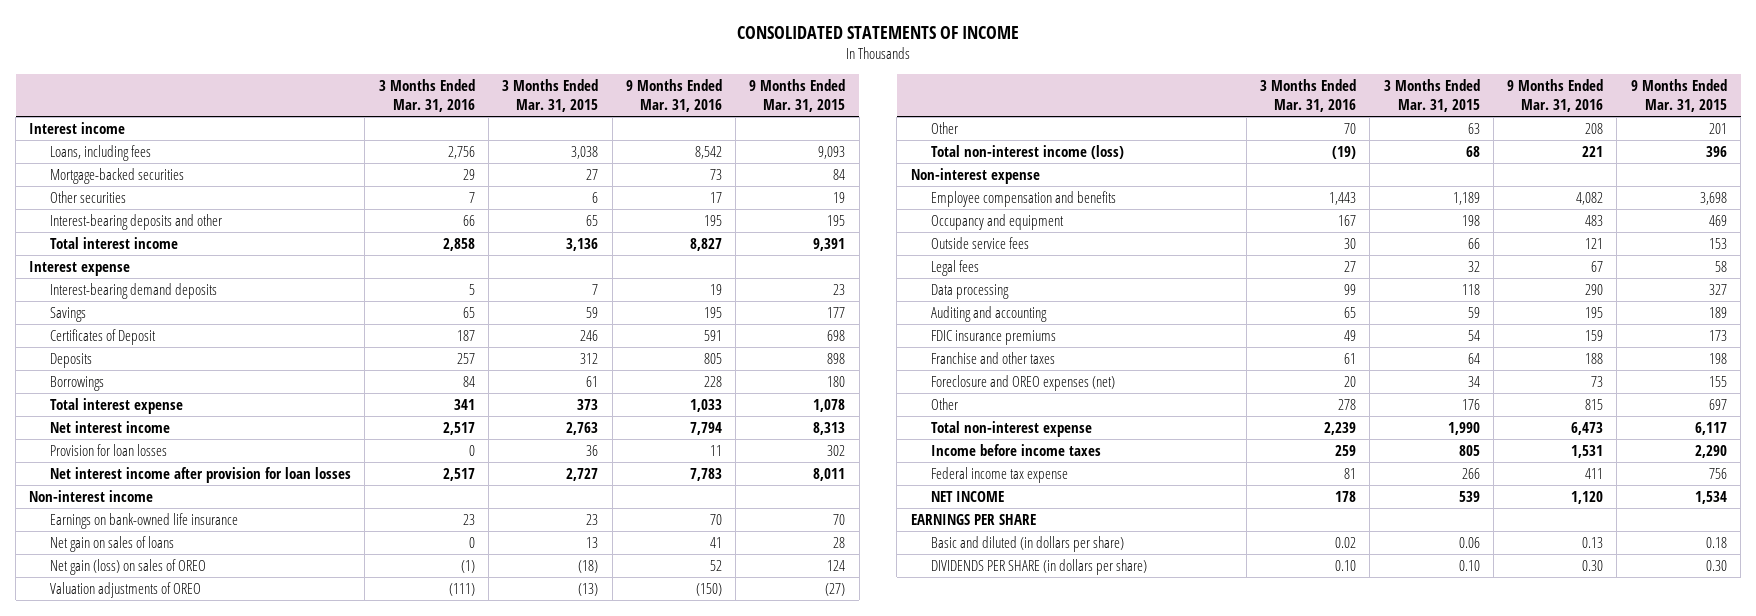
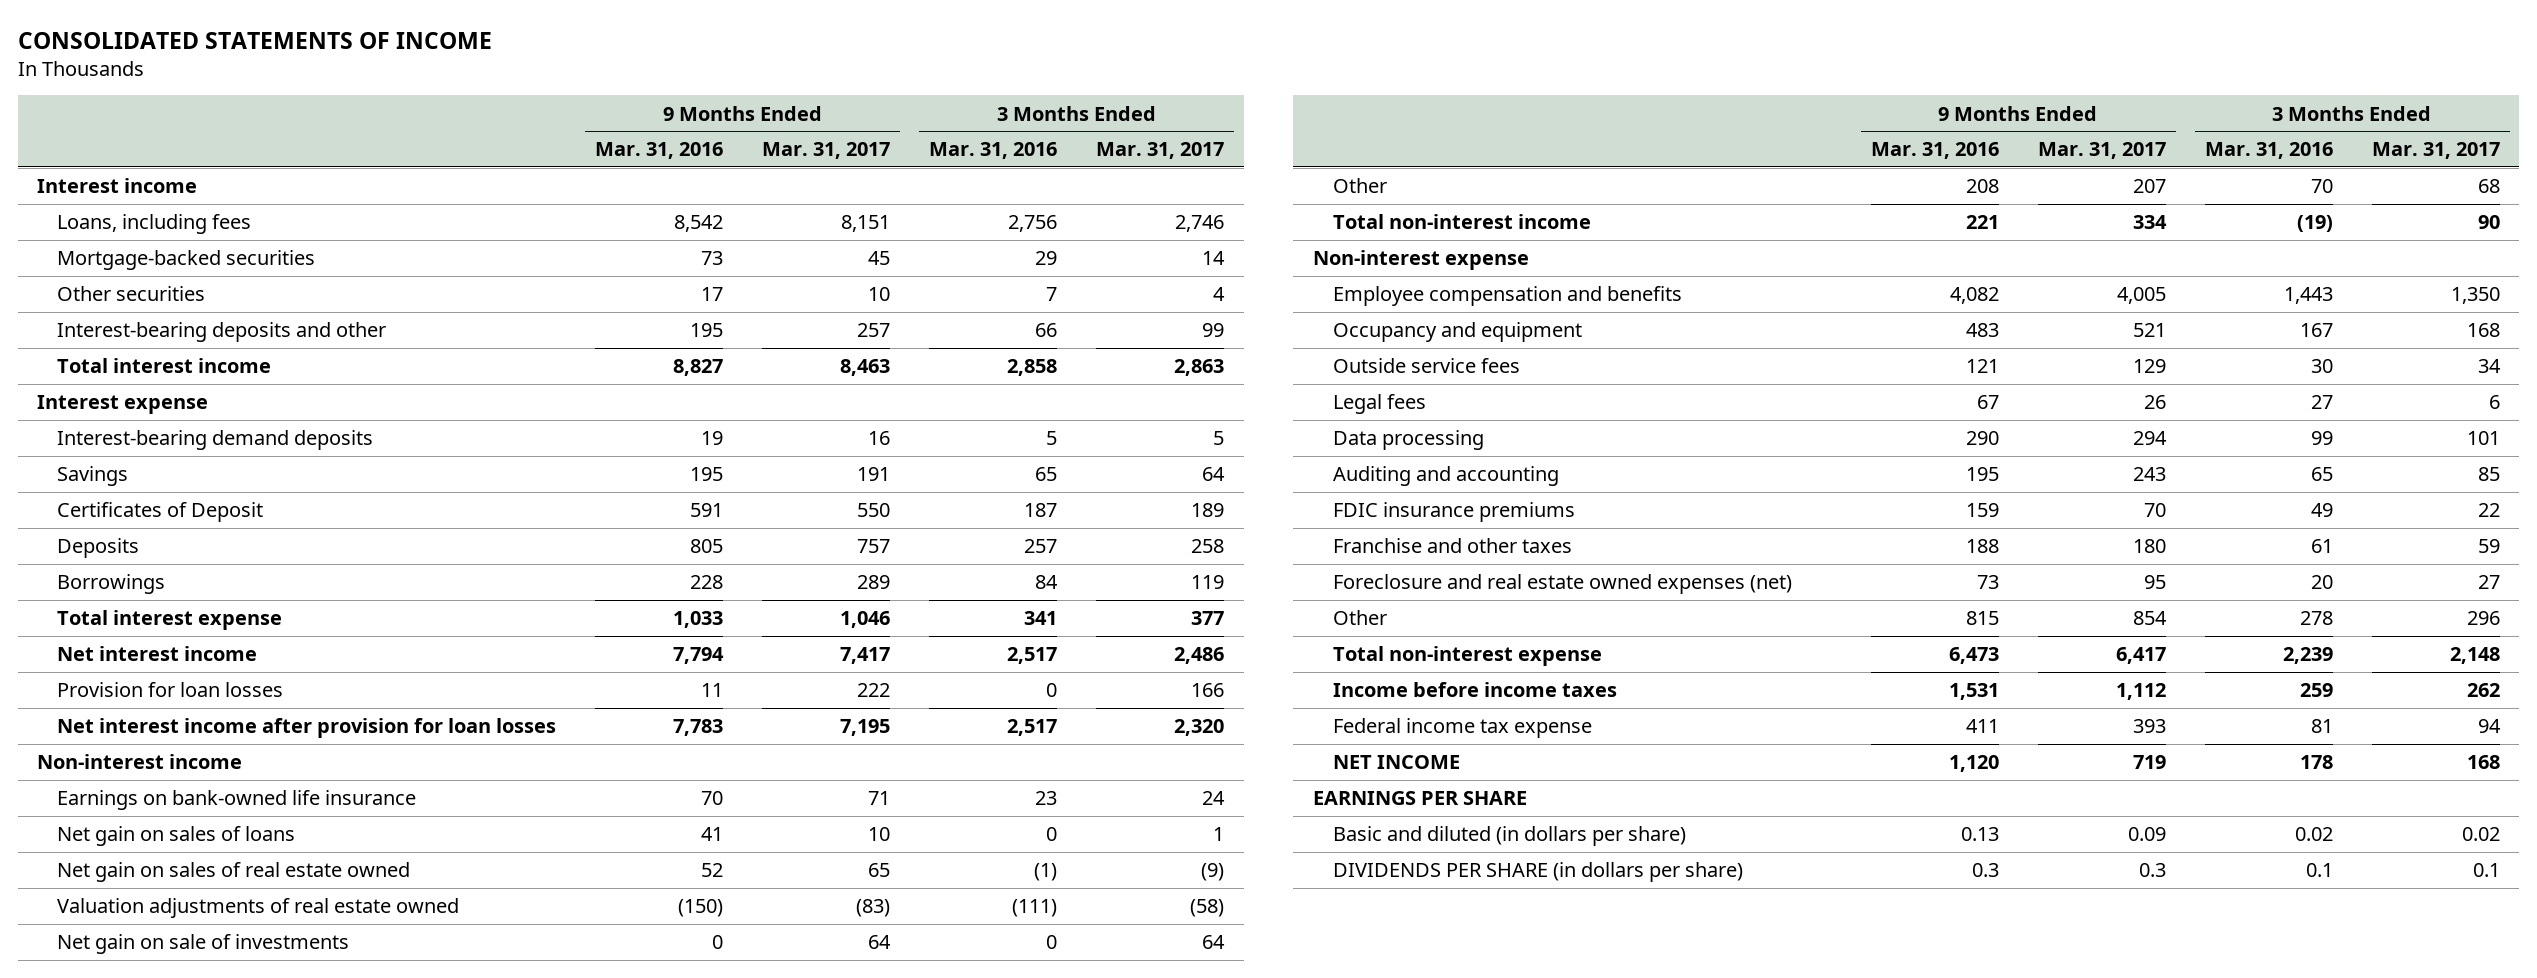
- | 3 Months Ended Mar. 31, 2016 | 3 Months Ended Mar. 31, 2015 | 9 Months Ended Mar. 31, 2016 | 9 Months Ended Mar. 31, 2015
+ | 9 Months Ended Mar. 31, 2016 | 9 Months Ended Mar. 31, 2017 | 3 Months Ended Mar. 31, 2016 | 3 Months Ended Mar. 31, 2017
- Net gain (loss) on sales of OREO | (1) | (18) | 52 | 124
- Valuation adjustments of OREO | (111) | (13) | (150) | (27)
+ Net gain on sales of real estate owned | 52 | 65 | (1) | (9)
+ Valuation adjustments of real estate owned | (150) | (83) | (111) | (58)
+ Net gain on sale of investments | 0 | 64 | 0 | 64
- Total non-interest income (loss) | (19) | 68 | 221 | 396
+ Total non-interest income | 221 | 334 | (19) | 90
- Foreclosure and OREO expenses (net) | 20 | 34 | 73 | 155
+ Foreclosure and real estate owned expenses (net) | 73 | 95 | 20 | 27
- DIVIDENDS PER SHARE (in dollars per share) | 0.10 | 0.10 | 0.30 | 0.30
+ DIVIDENDS PER SHARE (in dollars per share) | 0.3 | 0.3 | 0.1 | 0.1

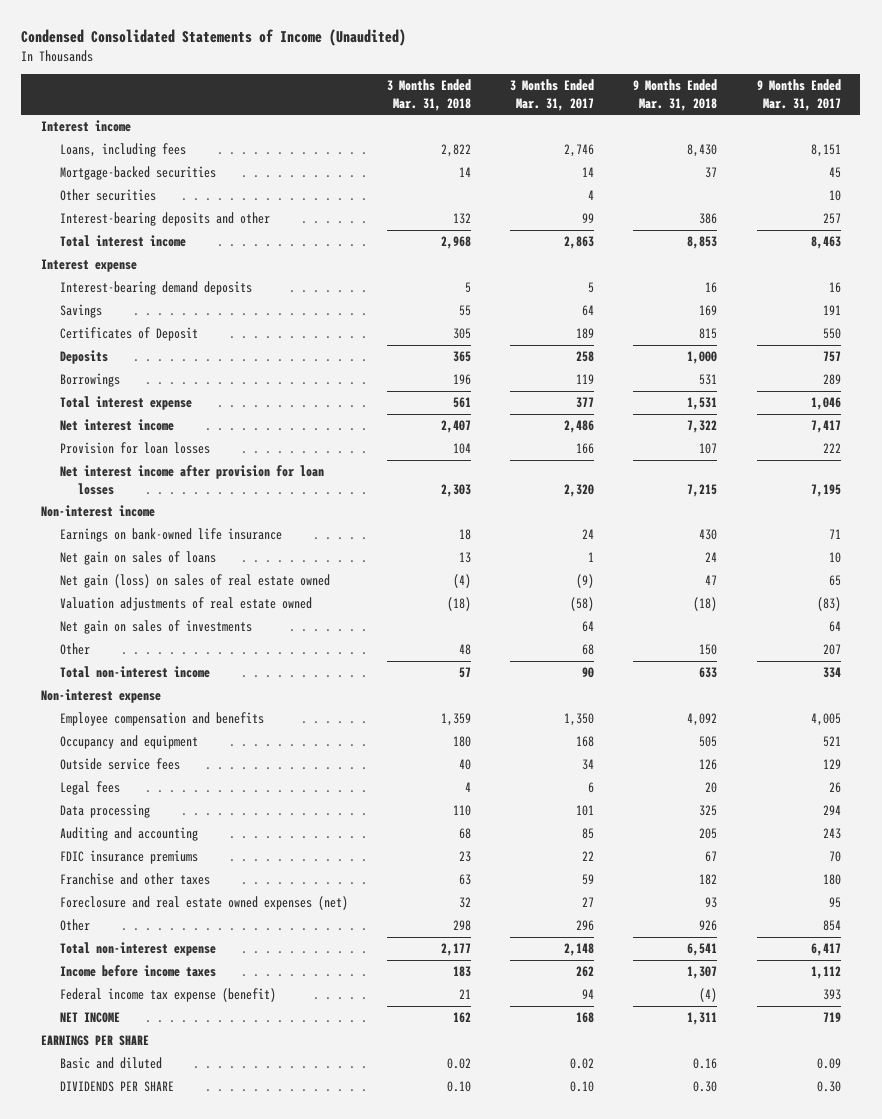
- CONSOLIDATED STATEMENTS OF INCOME
+ Condensed Consolidated Statements of Income (Unaudited)
- | 9 Months Ended Mar. 31, 2016 | 9 Months Ended Mar. 31, 2017 | 3 Months Ended Mar. 31, 2016 | 3 Months Ended Mar. 31, 2017
+ | 3 Months Ended Mar. 31, 2018 | 3 Months Ended Mar. 31, 2017 | 9 Months Ended Mar. 31, 2018 | 9 Months Ended Mar. 31, 2017
- Net gain on sales of real estate owned | 52 | 65 | (1) | (9)
+ Net gain (loss) on sales of real estate owned | (4) | (9) | 47 | 65
- Net gain on sale of investments | 0 | 64 | 0 | 64
+ Net gain on sales of investments | | 64 | | 64
- Federal income tax expense | 411 | 393 | 81 | 94
+ Federal income tax expense (benefit) | 21 | 94 | (4) | 393
- Basic and diluted (in dollars per share) | 0.13 | 0.09 | 0.02 | 0.02
- DIVIDENDS PER SHARE (in dollars per share) | 0.3 | 0.3 | 0.1 | 0.1
+ Basic and diluted | 0.02 | 0.02 | 0.16 | 0.09
+ DIVIDENDS PER SHARE | 0.10 | 0.10 | 0.30 | 0.30

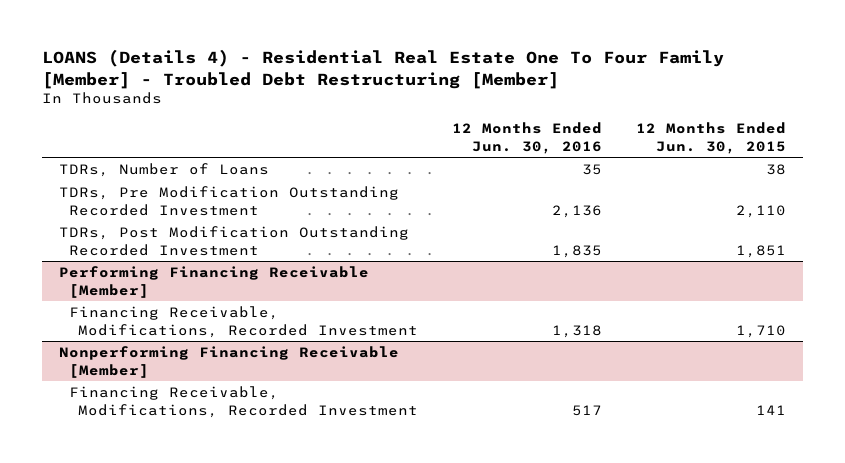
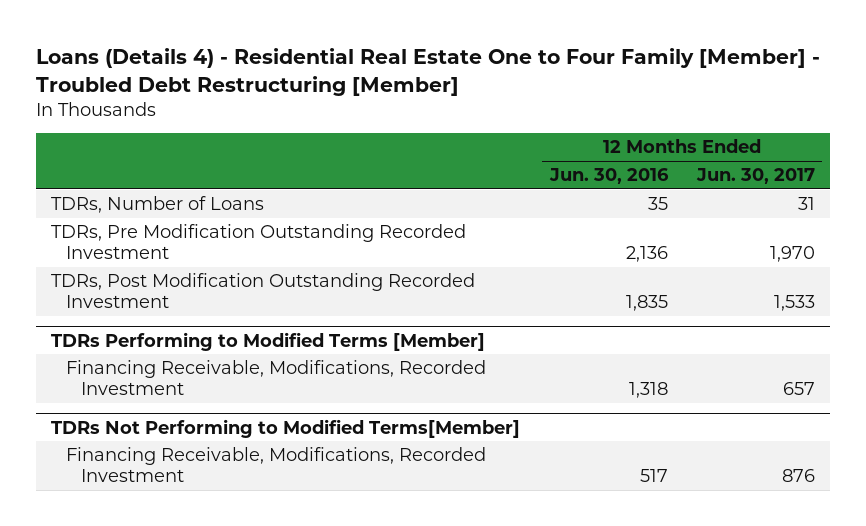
- LOANS (Details 4) - Residential Real Estate One To Four Family [Member] - Troubled Debt Restructuring [Member]
+ Loans (Details 4) - Residential Real Estate One to Four Family [Member] - Troubled Debt Restructuring [Member]
- | 12 Months Ended Jun. 30, 2016 | 12 Months Ended Jun. 30, 2015
+ | 12 Months Ended Jun. 30, 2016 | 12 Months Ended Jun. 30, 2017
- Performing Financing Receivable [Member]
+ TDRs Performing to Modified Terms [Member]
- Nonperforming Financing Receivable [Member]
+ TDRs Not Performing to Modified Terms[Member]

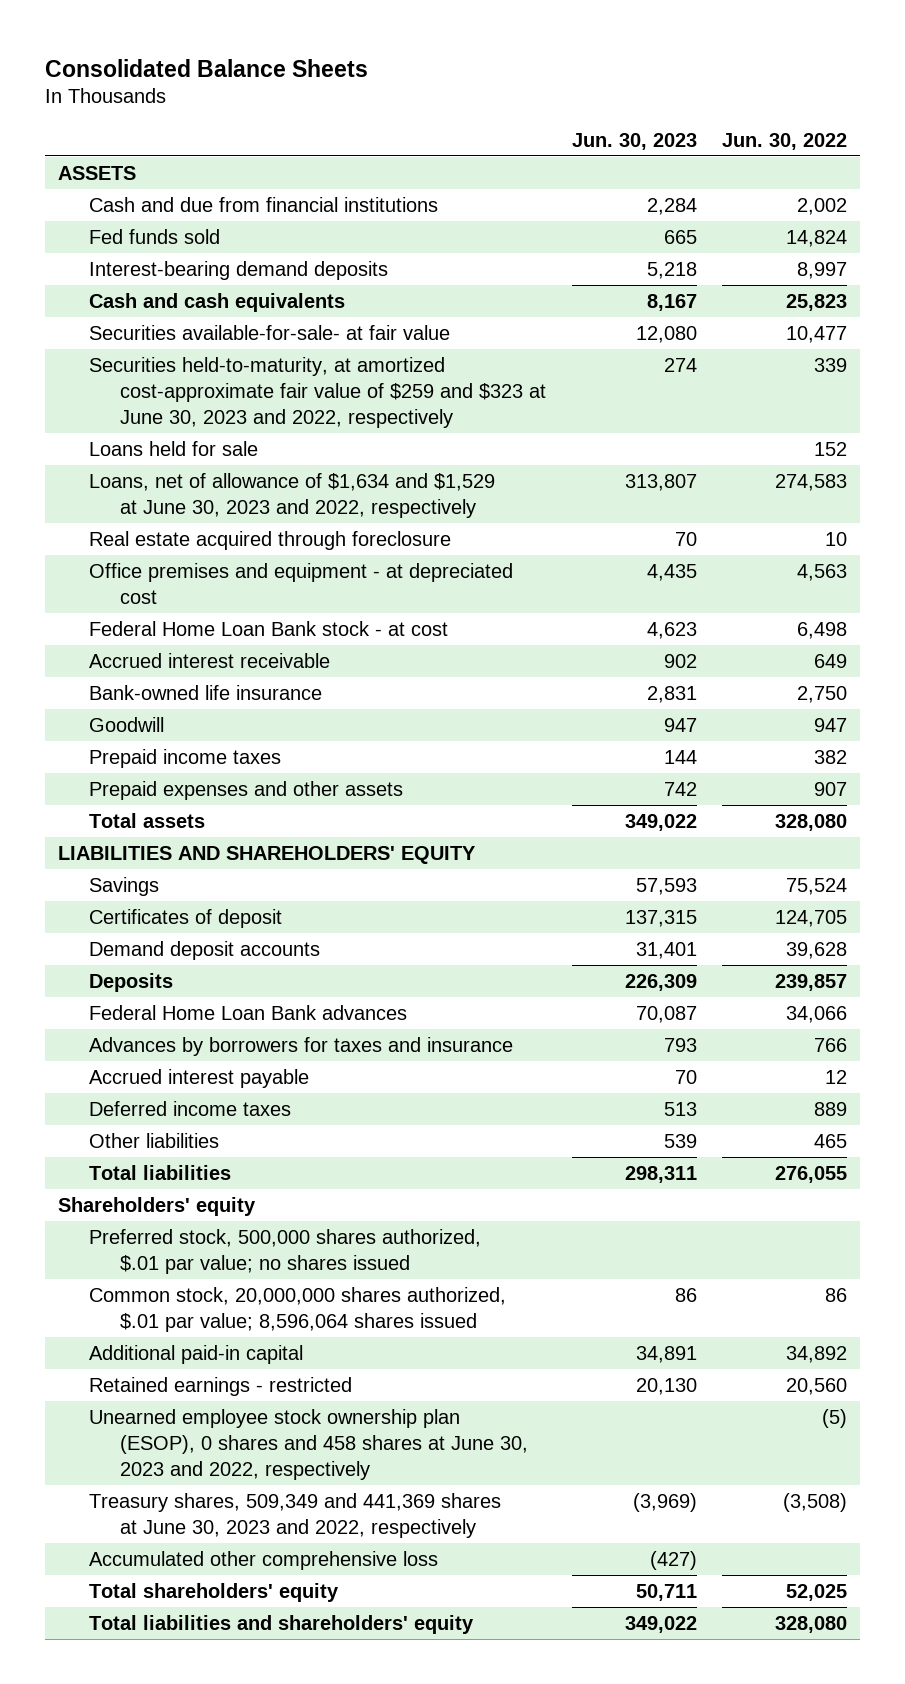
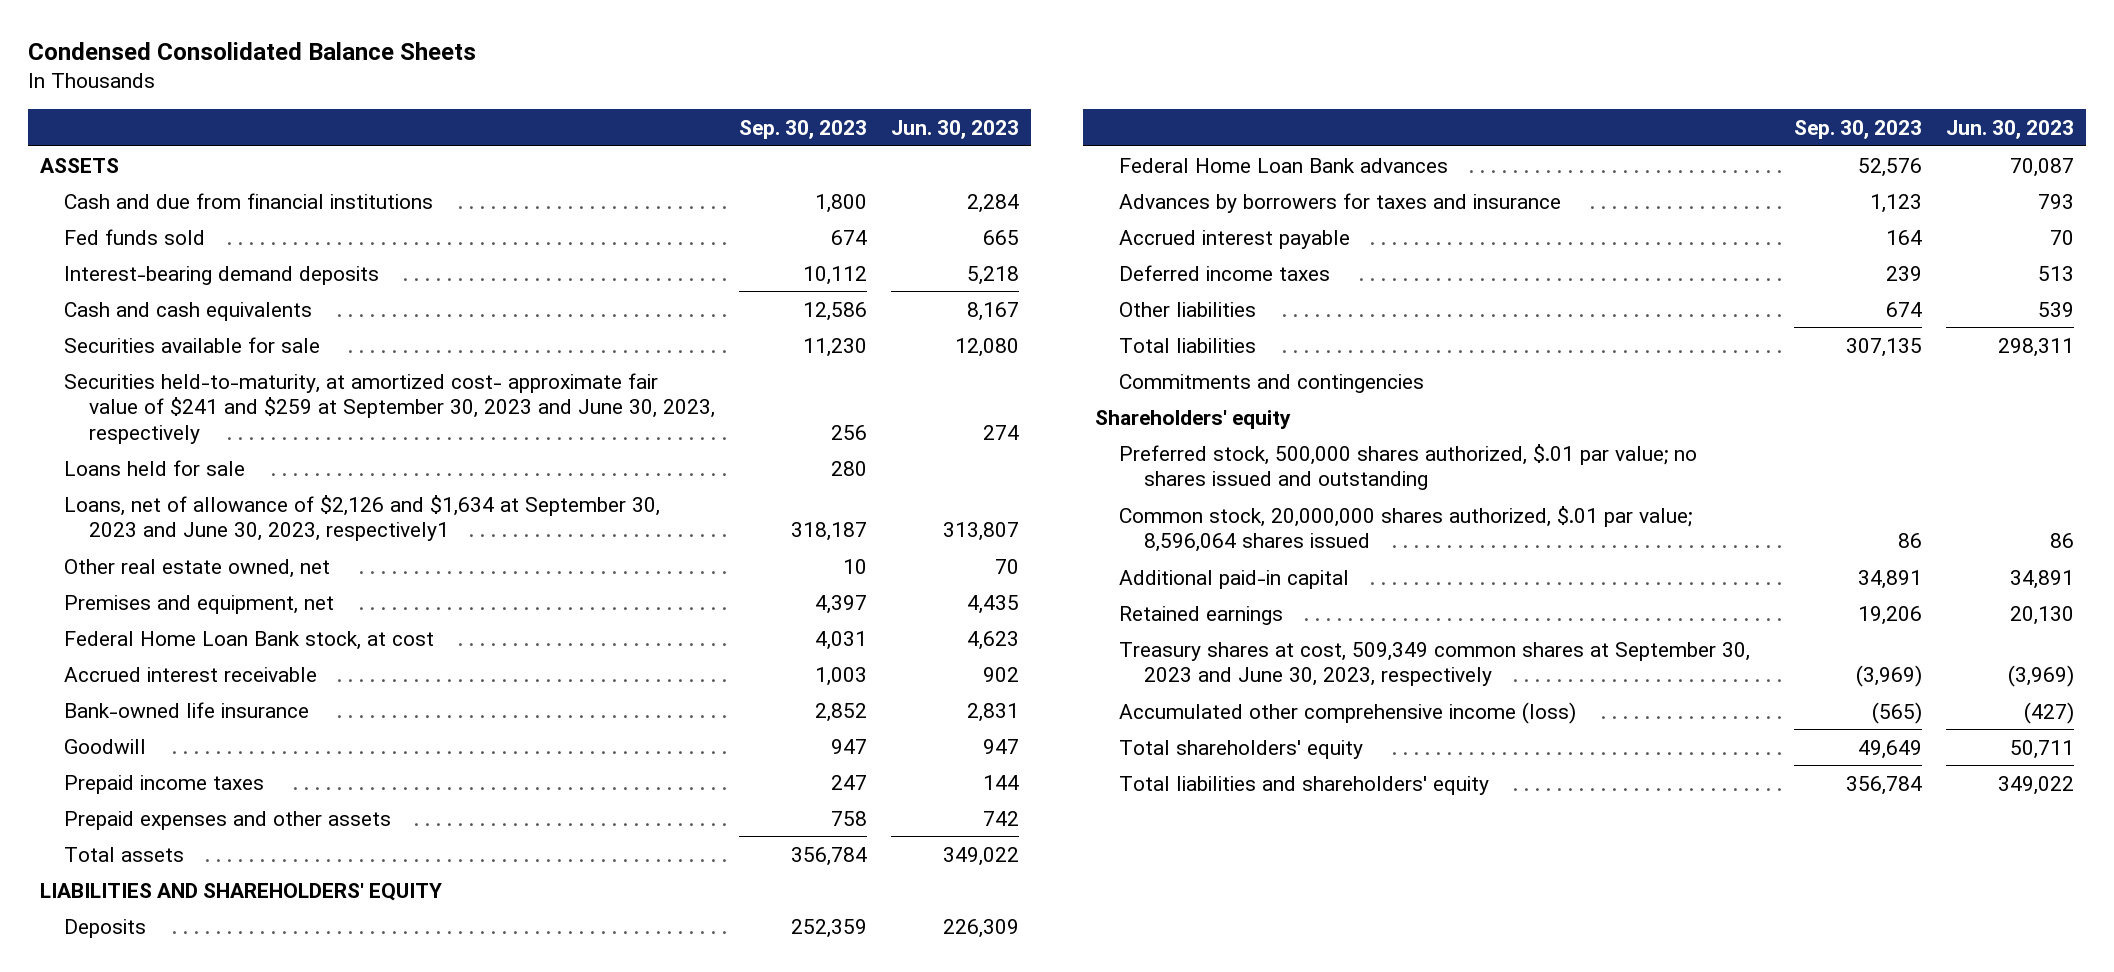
- Consolidated Balance Sheets
+ Condensed Consolidated Balance Sheets
- | Jun. 30, 2023 | Jun. 30, 2022
+ | Sep. 30, 2023 | Jun. 30, 2023
- Securities available-for-sale- at fair value | 12,080 | 10,477
- Securities held-to-maturity, at amortized cost-approximate fair value of $259 and $323 at June 30, 2023 and 2022, respectively | 274 | 339
+ Securities available for sale | 11,230 | 12,080
+ Securities held-to-maturity, at amortized cost- approximate fair value of $241 and $259 at September 30, 2023 and June 30, 2023, respectively | 256 | 274
- Loans, net of allowance of $1,634 and $1,529 at June 30, 2023 and 2022, respectively | 313,807 | 274,583
- Real estate acquired through foreclosure | 70 | 10
- Office premises and equipment - at depreciated cost | 4,435 | 4,563
- Federal Home Loan Bank stock - at cost | 4,623 | 6,498
+ Loans, net of allowance of $2,126 and $1,634 at September 30, 2023 and June 30, 2023, respectively1 | 318,187 | 313,807
+ Other real estate owned, net | 10 | 70
+ Premises and equipment, net | 4,397 | 4,435
+ Federal Home Loan Bank stock, at cost | 4,031 | 4,623
- Savings | 57,593 | 75,524
- Certificates of deposit | 137,315 | 124,705
- Demand deposit accounts | 31,401 | 39,628
+ Commitments and contingencies
- Preferred stock, 500,000 shares authorized, $.01 par value; no shares issued
+ Preferred stock, 500,000 shares authorized, $.01 par value; no shares issued and outstanding
- Retained earnings - restricted | 20,130 | 20,560
- Unearned employee stock ownership plan (ESOP), 0 shares and 458 shares at June 30, 2023 and 2022, respectively | | (5)
- Treasury shares, 509,349 and 441,369 shares at June 30, 2023 and 2022, respectively | (3,969) | (3,508)
- Accumulated other comprehensive loss | (427) |
+ Retained earnings | 19,206 | 20,130
+ Treasury shares at cost, 509,349 common shares at September 30, 2023 and June 30, 2023, respectively | (3,969) | (3,969)
+ Accumulated other comprehensive income (loss) | (565) | (427)

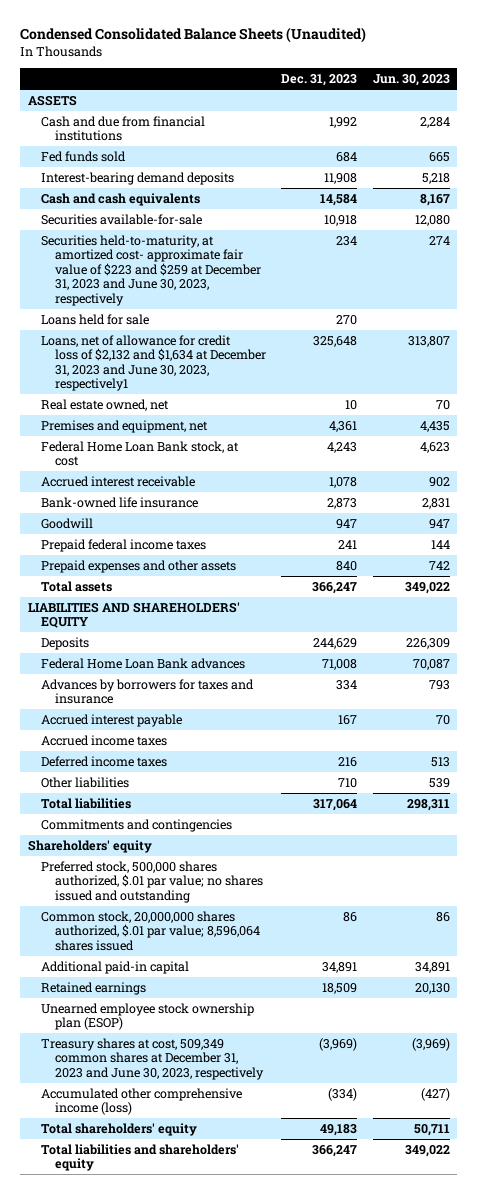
- Condensed Consolidated Balance Sheets
+ Condensed Consolidated Balance Sheets (Unaudited)
- | Sep. 30, 2023 | Jun. 30, 2023
+ | Dec. 31, 2023 | Jun. 30, 2023
- Securities available for sale | 11,230 | 12,080
- Securities held-to-maturity, at amortized cost- approximate fair value of $241 and $259 at September 30, 2023 and June 30, 2023, respectively | 256 | 274
+ Securities available-for-sale | 10,918 | 12,080
+ Securities held-to-maturity, at amortized cost- approximate fair value of $223 and $259 at December 31, 2023 and June 30, 2023, respectively | 234 | 274
- Loans, net of allowance of $2,126 and $1,634 at September 30, 2023 and June 30, 2023, respectively1 | 318,187 | 313,807
- Other real estate owned, net | 10 | 70
+ Loans, net of allowance for credit loss of $2,132 and $1,634 at December 31, 2023 and June 30, 2023, respectively1 | 325,648 | 313,807
+ Real estate owned, net | 10 | 70
- Prepaid income taxes | 247 | 144
+ Prepaid federal income taxes | 241 | 144
+ Accrued income taxes
- Treasury shares at cost, 509,349 common shares at September 30, 2023 and June 30, 2023, respectively | (3,969) | (3,969)
+ Unearned employee stock ownership plan (ESOP)
+ Treasury shares at cost, 509,349 common shares at December 31, 2023 and June 30, 2023, respectively | (3,969) | (3,969)

